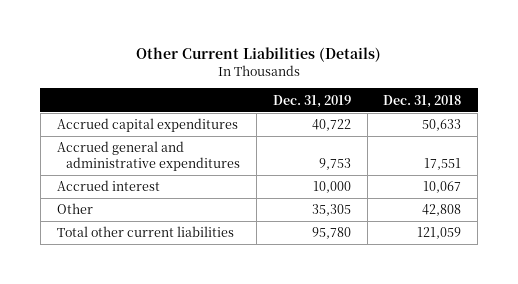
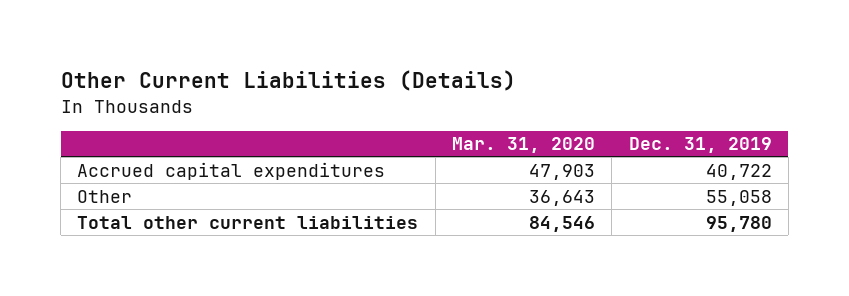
- | Dec. 31, 2019 | Dec. 31, 2018
+ | Mar. 31, 2020 | Dec. 31, 2019
- Accrued general and administrative expenditures | 9,753 | 17,551
- Accrued interest | 10,000 | 10,067
- Other | 35,305 | 42,808
+ Other | 36,643 | 55,058

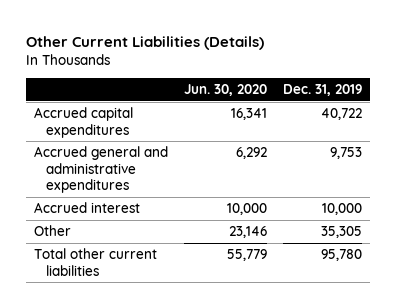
- | Mar. 31, 2020 | Dec. 31, 2019
+ | Jun. 30, 2020 | Dec. 31, 2019
- Other | 36,643 | 55,058
+ Accrued general and administrative expenditures | 6,292 | 9,753
+ Accrued interest | 10,000 | 10,000
+ Other | 23,146 | 35,305

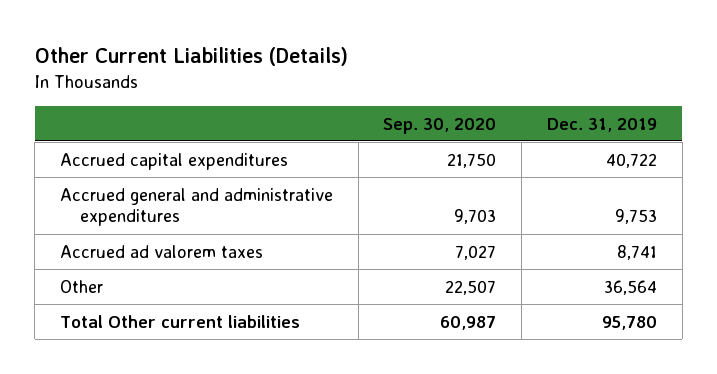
- | Jun. 30, 2020 | Dec. 31, 2019
+ | Sep. 30, 2020 | Dec. 31, 2019
- Accrued interest | 10,000 | 10,000
- Other | 23,146 | 35,305
- Total other current liabilities | 55,779 | 95,780
+ Accrued ad valorem taxes | 7,027 | 8,741
+ Other | 22,507 | 36,564
+ Total Other current liabilities | 60,987 | 95,780

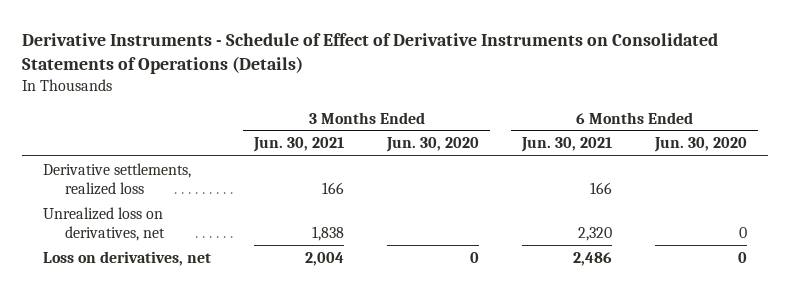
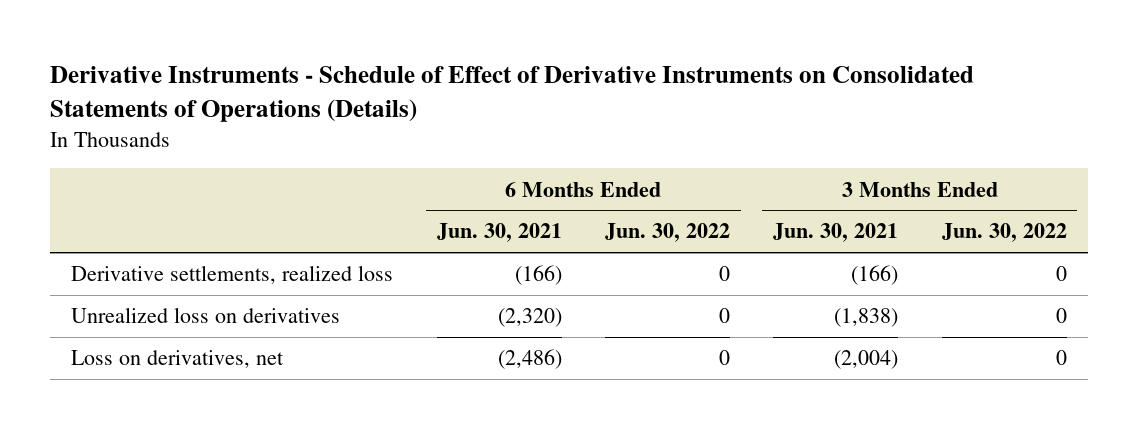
- | 3 Months Ended Jun. 30, 2021 | 3 Months Ended Jun. 30, 2020 | 6 Months Ended Jun. 30, 2021 | 6 Months Ended Jun. 30, 2020
+ | 6 Months Ended Jun. 30, 2021 | 6 Months Ended Jun. 30, 2022 | 3 Months Ended Jun. 30, 2021 | 3 Months Ended Jun. 30, 2022
- Derivative settlements, realized loss | 166 | | 166 |
- Unrealized loss on derivatives, net | 1,838 | | 2,320 | 0
- Loss on derivatives, net | 2,004 | 0 | 2,486 | 0
+ Derivative settlements, realized loss | (166) | 0 | (166) | 0
+ Unrealized loss on derivatives | (2,320) | 0 | (1,838) | 0
+ Loss on derivatives, net | (2,486) | 0 | (2,004) | 0

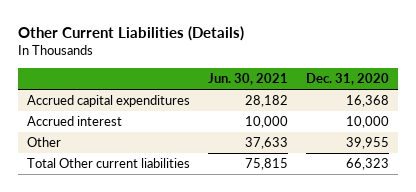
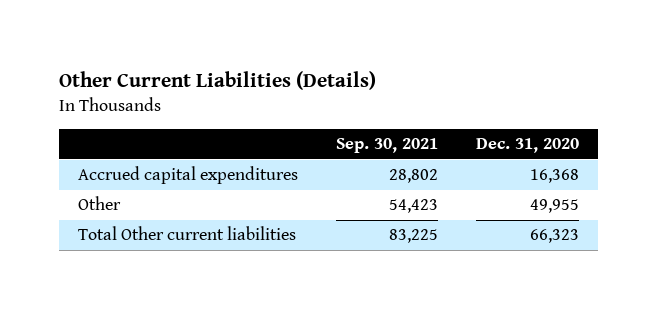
- | Jun. 30, 2021 | Dec. 31, 2020
+ | Sep. 30, 2021 | Dec. 31, 2020
- Accrued interest | 10,000 | 10,000
- Other | 37,633 | 39,955
+ Other | 54,423 | 49,955

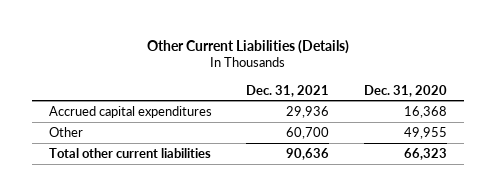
- | Sep. 30, 2021 | Dec. 31, 2020
+ | Dec. 31, 2021 | Dec. 31, 2020
- Total Other current liabilities | 83,225 | 66,323
+ Total other current liabilities | 90,636 | 66,323

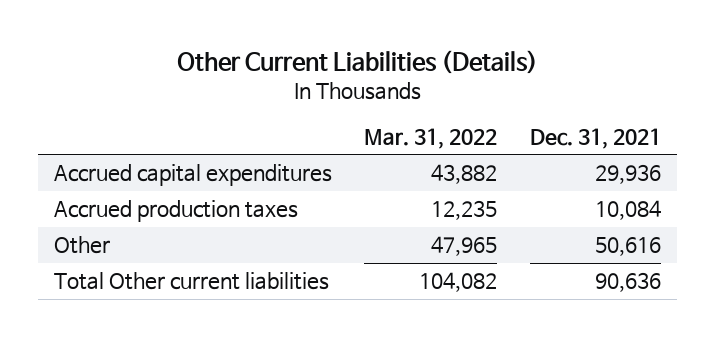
- | Dec. 31, 2021 | Dec. 31, 2020
+ | Mar. 31, 2022 | Dec. 31, 2021
- Other | 60,700 | 49,955
- Total other current liabilities | 90,636 | 66,323
+ Accrued production taxes | 12,235 | 10,084
+ Other | 47,965 | 50,616
+ Total Other current liabilities | 104,082 | 90,636

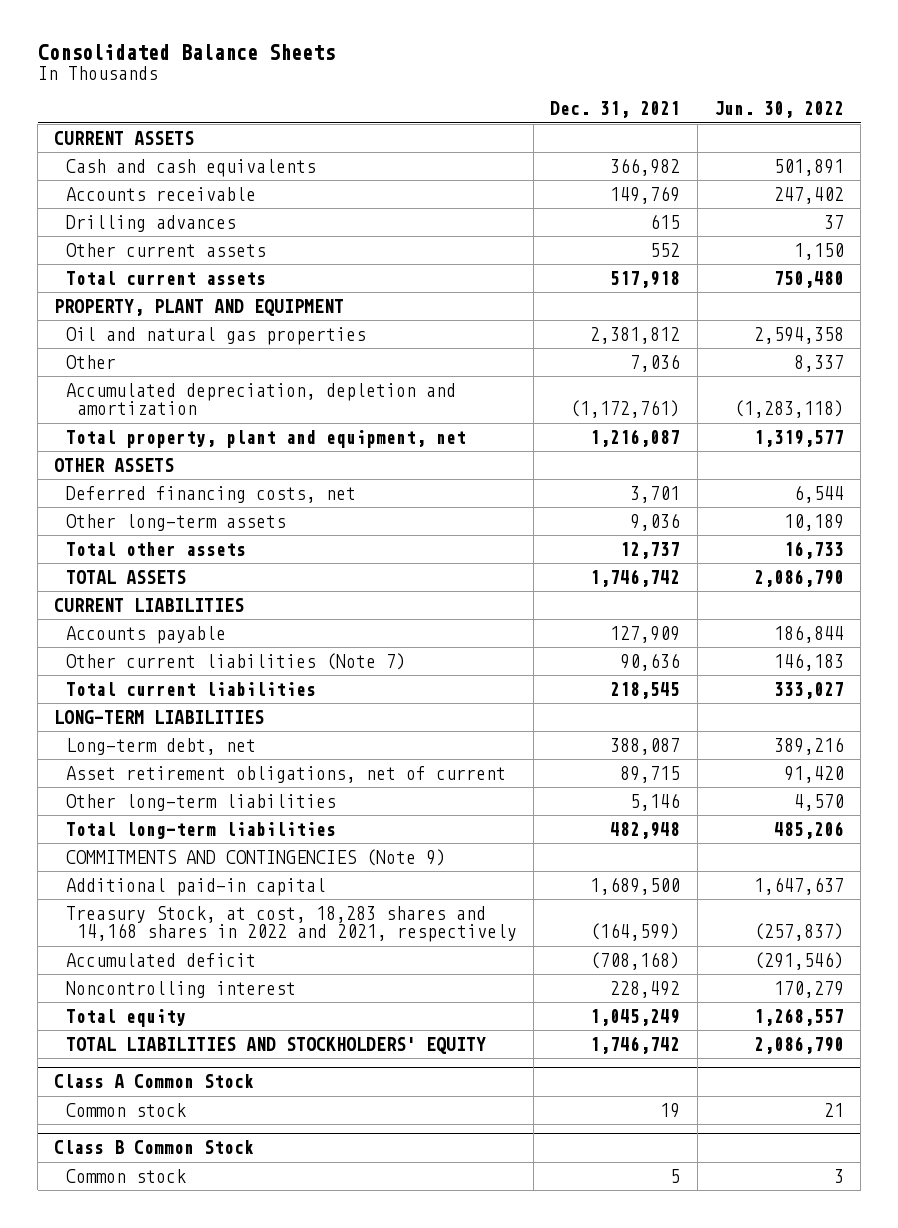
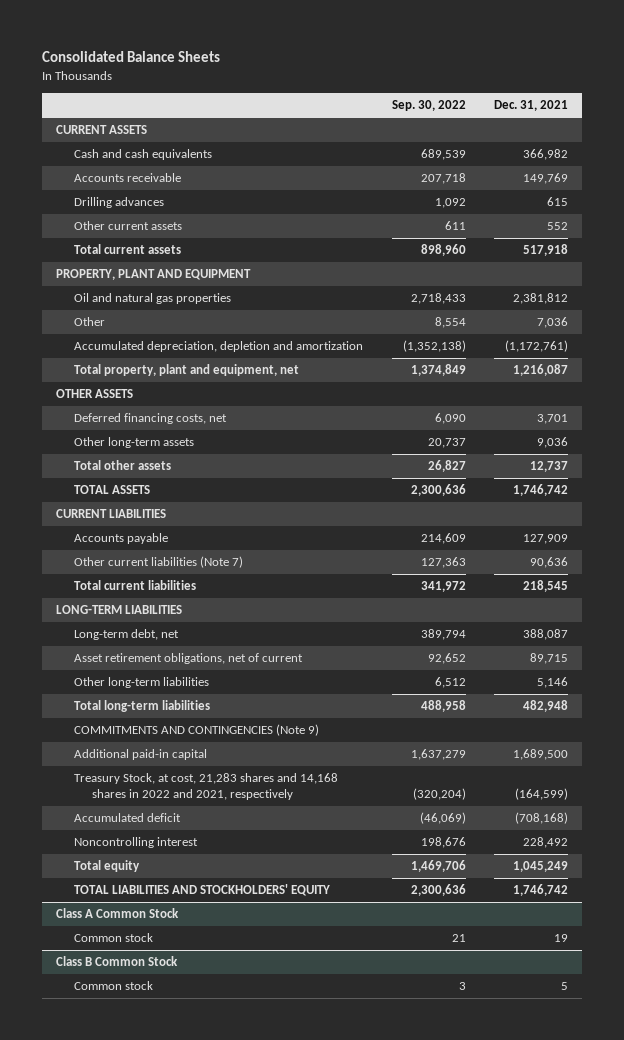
- | Dec. 31, 2021 | Jun. 30, 2022
+ | Sep. 30, 2022 | Dec. 31, 2021
- Treasury Stock, at cost, 18,283 shares and 14,168 shares in 2022 and 2021, respectively | (164,599) | (257,837)
+ Treasury Stock, at cost, 21,283 shares and 14,168 shares in 2022 and 2021, respectively | (320,204) | (164,599)

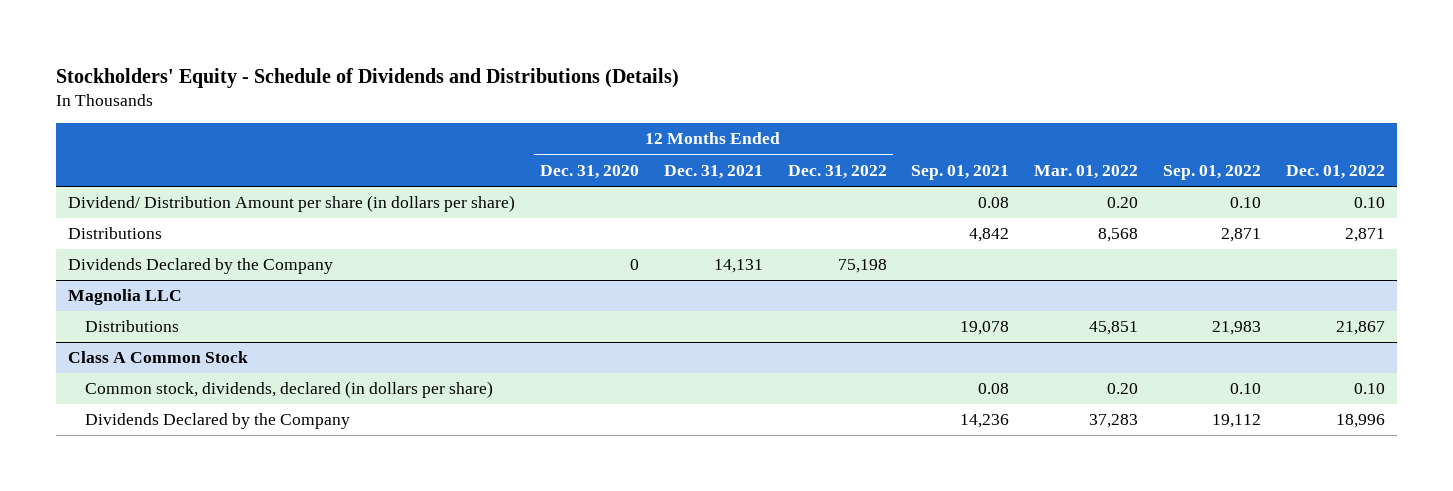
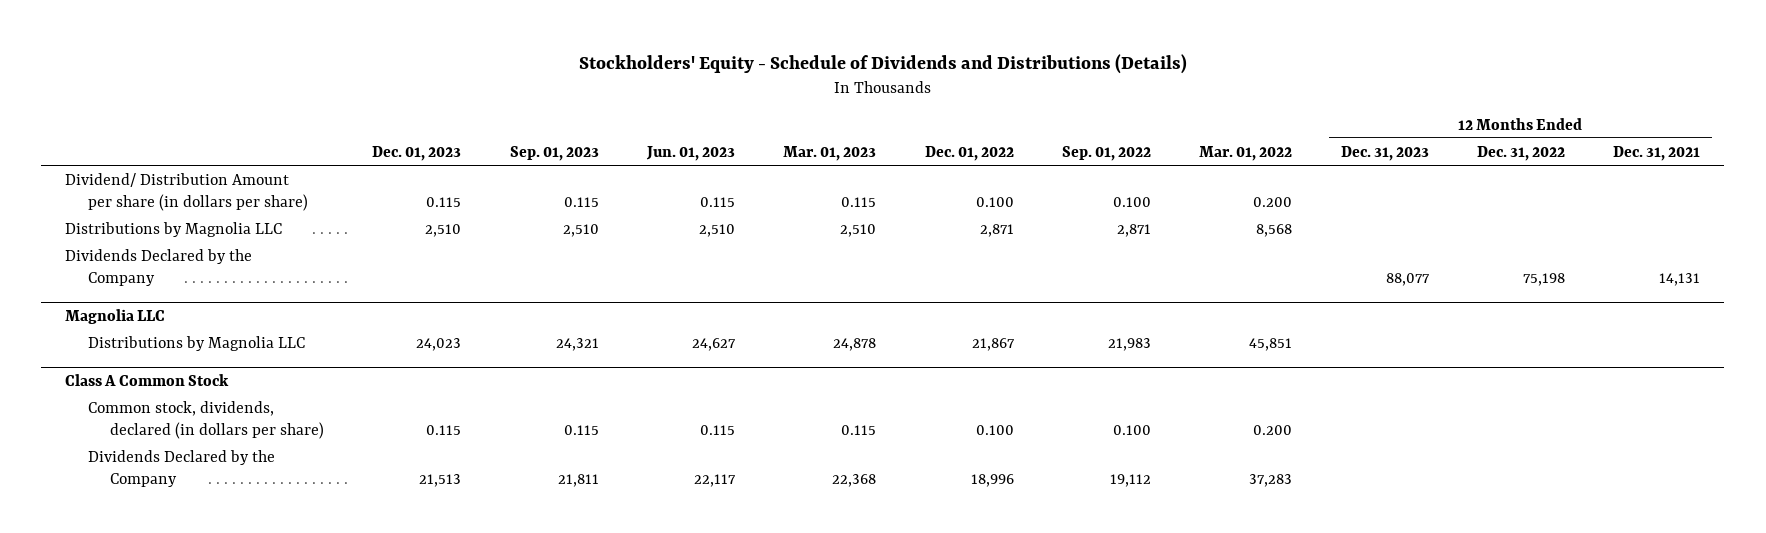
- | 12 Months Ended Dec. 31, 2020 | 12 Months Ended Dec. 31, 2021 | 12 Months Ended Dec. 31, 2022 | Sep. 01, 2021 | Mar. 01, 2022 | Sep. 01, 2022 | Dec. 01, 2022
+ | Dec. 01, 2023 | Sep. 01, 2023 | Jun. 01, 2023 | Mar. 01, 2023 | Dec. 01, 2022 | Sep. 01, 2022 | Mar. 01, 2022 | 12 Months Ended Dec. 31, 2023 | 12 Months Ended Dec. 31, 2022 | 12 Months Ended Dec. 31, 2021
- Dividend/ Distribution Amount per share (in dollars per share) | | | | 0.08 | 0.20 | 0.10 | 0.10
- Distributions | | | | 4,842 | 8,568 | 2,871 | 2,871
+ Dividend/ Distribution Amount per share (in dollars per share) | 0.115 | 0.115 | 0.115 | 0.115 | 0.100 | 0.100 | 0.200 | | |
+ Distributions by Magnolia LLC | 2,510 | 2,510 | 2,510 | 2,510 | 2,871 | 2,871 | 8,568 | | |
@ Magnolia LLC
- Distributions | | | | 19,078 | 45,851 | 21,983 | 21,867
+ Distributions by Magnolia LLC | 24,023 | 24,321 | 24,627 | 24,878 | 21,867 | 21,983 | 45,851 | | |
@ Class A Common Stock
- Common stock, dividends, declared (in dollars per share) | | | | 0.08 | 0.20 | 0.10 | 0.10
+ Common stock, dividends, declared (in dollars per share) | 0.115 | 0.115 | 0.115 | 0.115 | 0.100 | 0.100 | 0.200 | | |

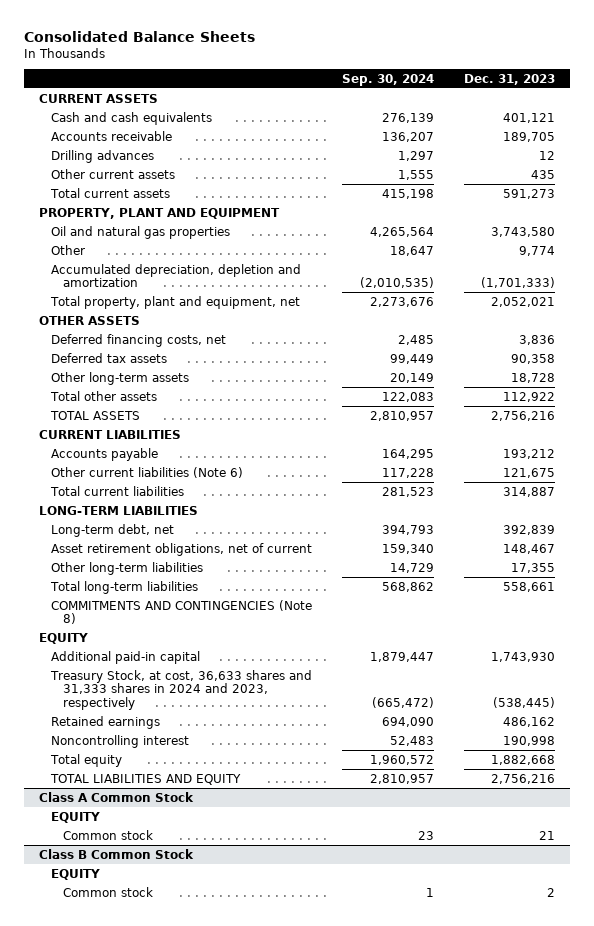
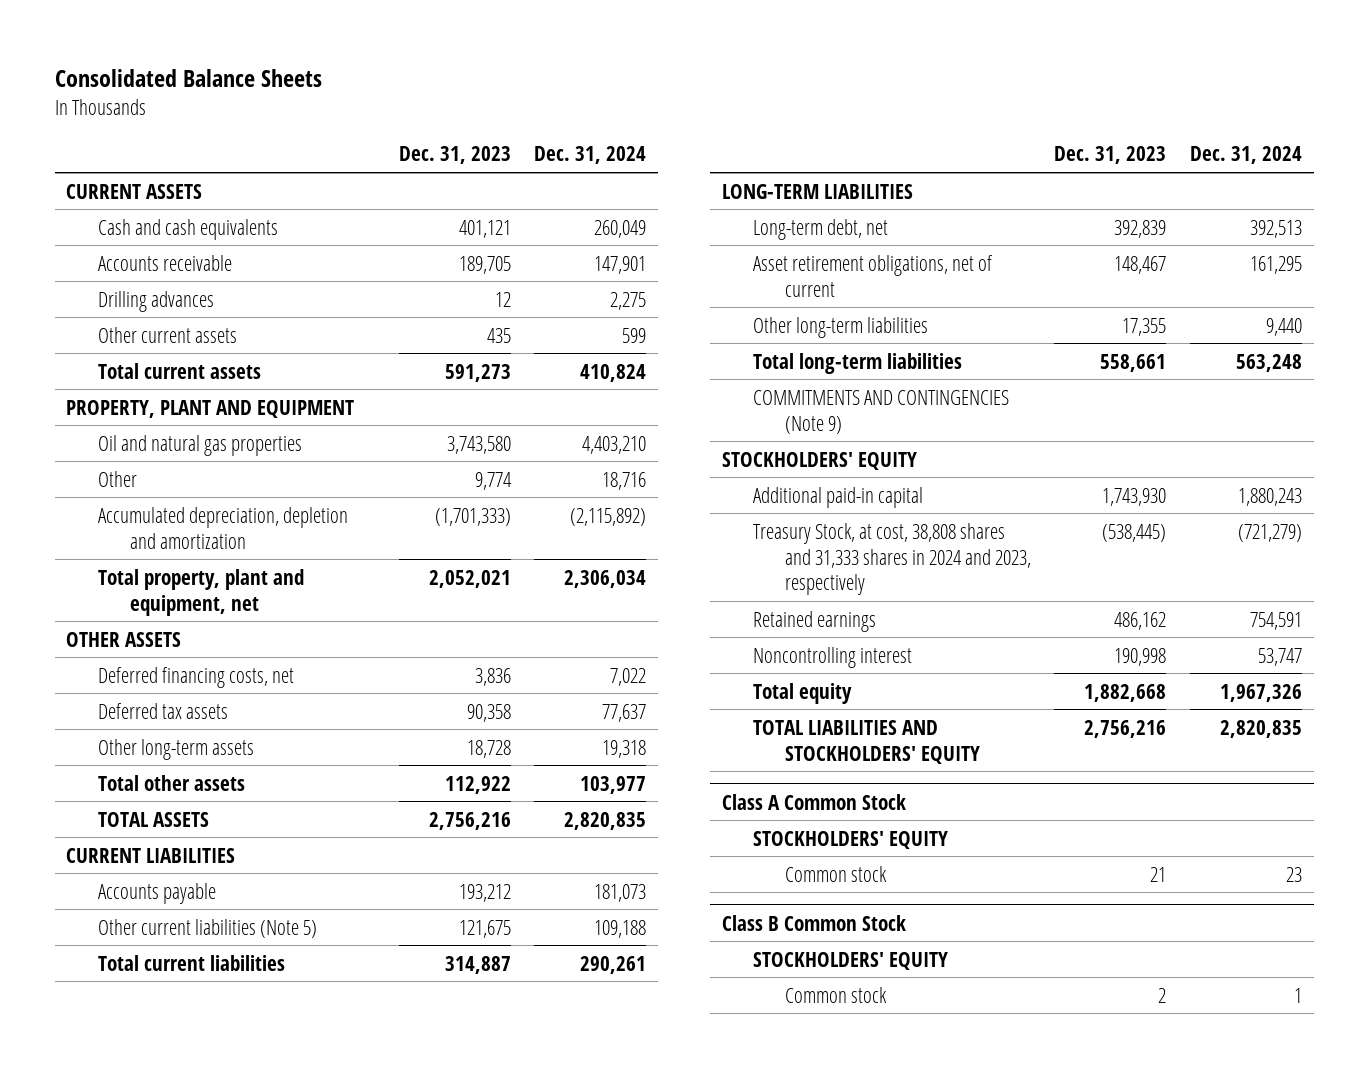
- | Sep. 30, 2024 | Dec. 31, 2023
+ | Dec. 31, 2023 | Dec. 31, 2024
- Other current liabilities (Note 6) | 117,228 | 121,675
+ Other current liabilities (Note 5) | 121,675 | 109,188
- COMMITMENTS AND CONTINGENCIES (Note 8)
- EQUITY
+ COMMITMENTS AND CONTINGENCIES (Note 9)
+ STOCKHOLDERS' EQUITY
- Treasury Stock, at cost, 36,633 shares and 31,333 shares in 2024 and 2023, respectively | (665,472) | (538,445)
+ Treasury Stock, at cost, 38,808 shares and 31,333 shares in 2024 and 2023, respectively | (538,445) | (721,279)
- TOTAL LIABILITIES AND EQUITY | 2,810,957 | 2,756,216
+ TOTAL LIABILITIES AND STOCKHOLDERS' EQUITY | 2,756,216 | 2,820,835
@ Class A Common Stock
- EQUITY
+ STOCKHOLDERS' EQUITY
@ Class B Common Stock
- EQUITY
+ STOCKHOLDERS' EQUITY

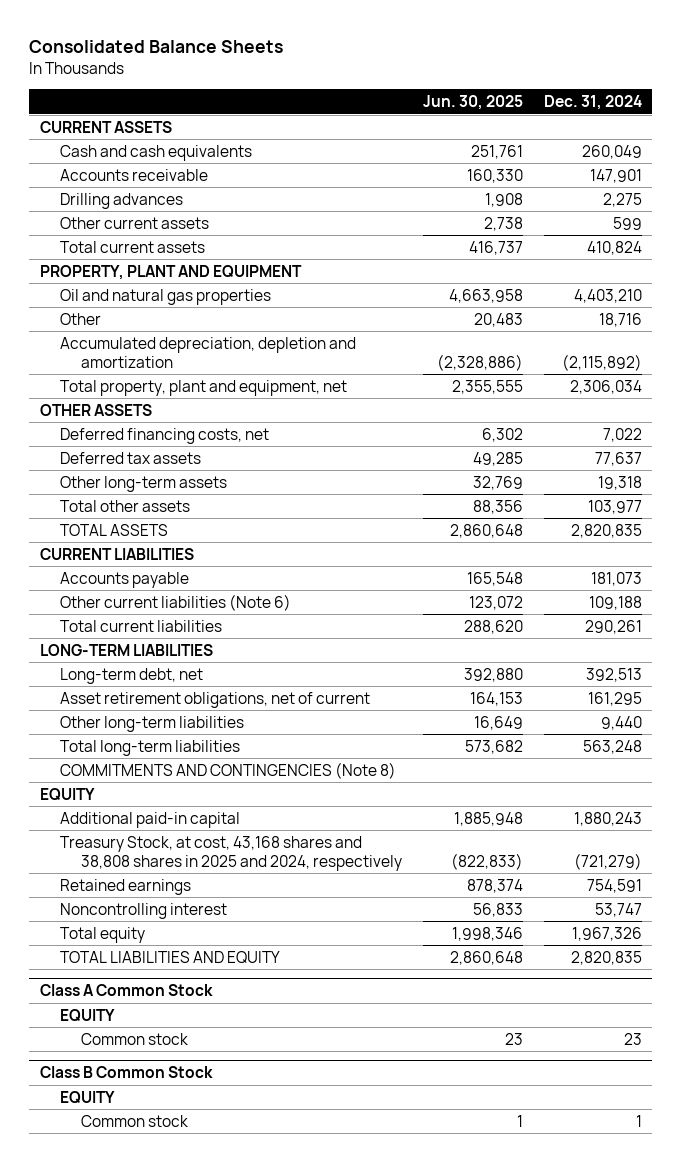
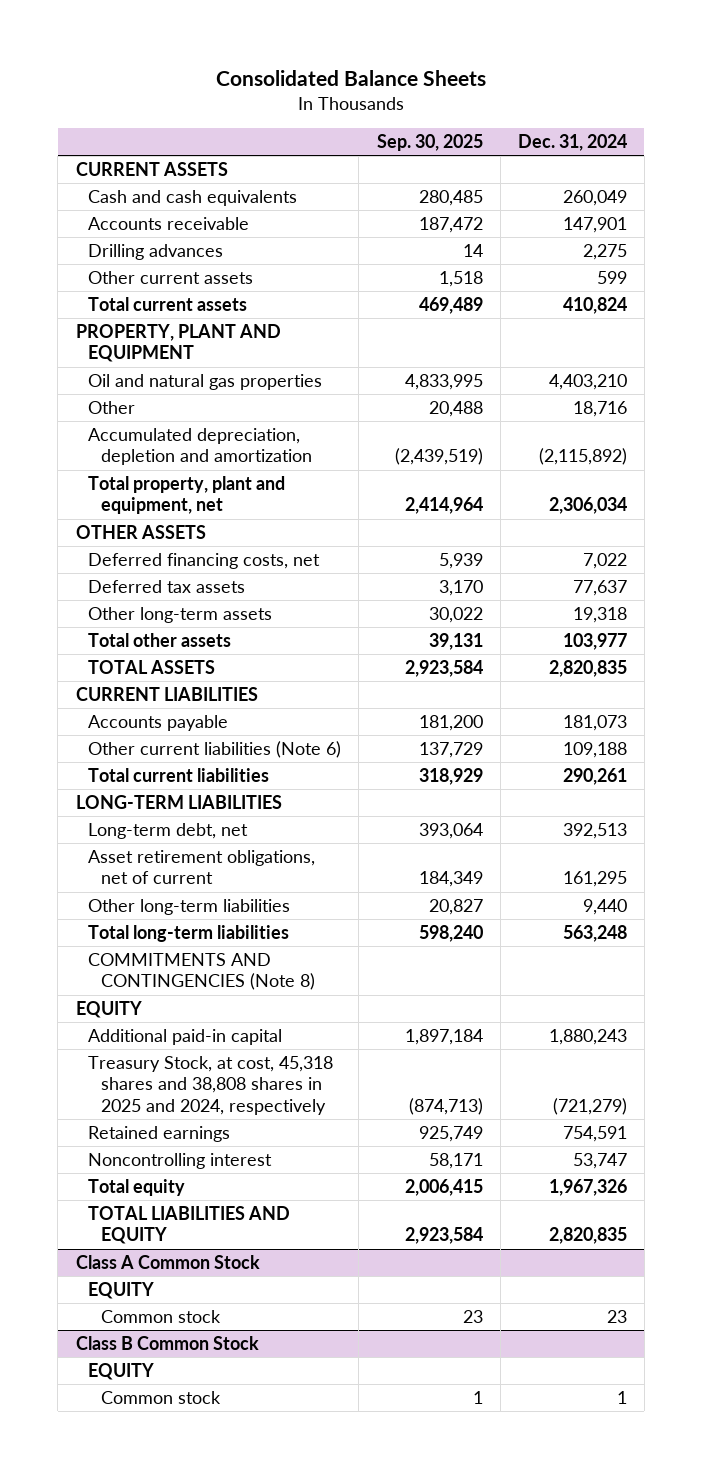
- | Jun. 30, 2025 | Dec. 31, 2024
+ | Sep. 30, 2025 | Dec. 31, 2024
- Treasury Stock, at cost, 43,168 shares and 38,808 shares in 2025 and 2024, respectively | (822,833) | (721,279)
+ Treasury Stock, at cost, 45,318 shares and 38,808 shares in 2025 and 2024, respectively | (874,713) | (721,279)

